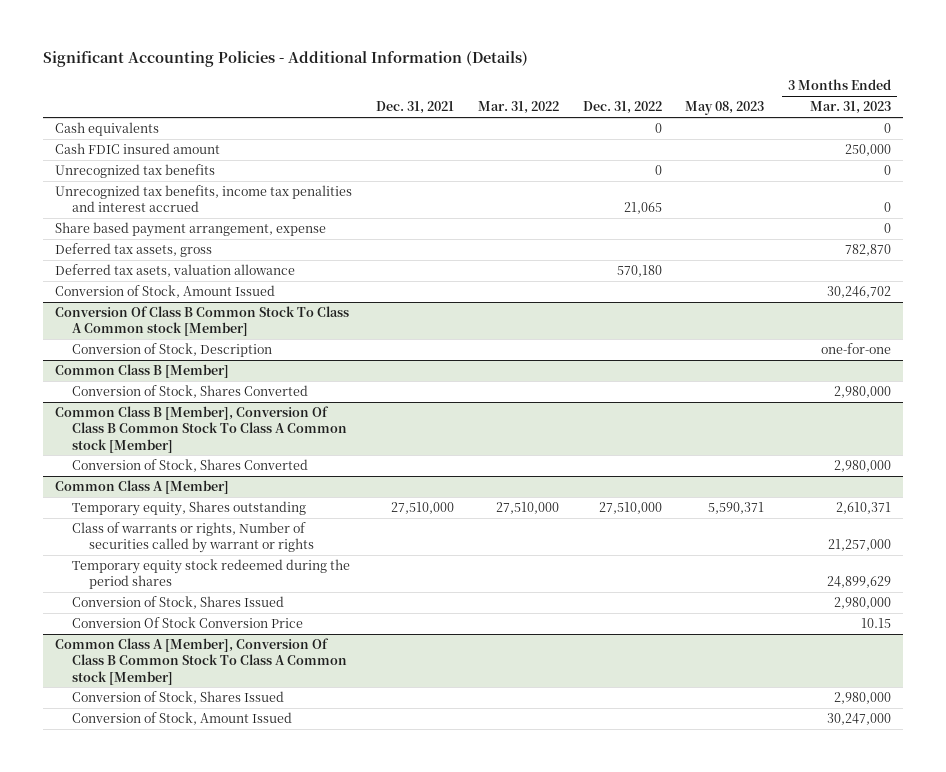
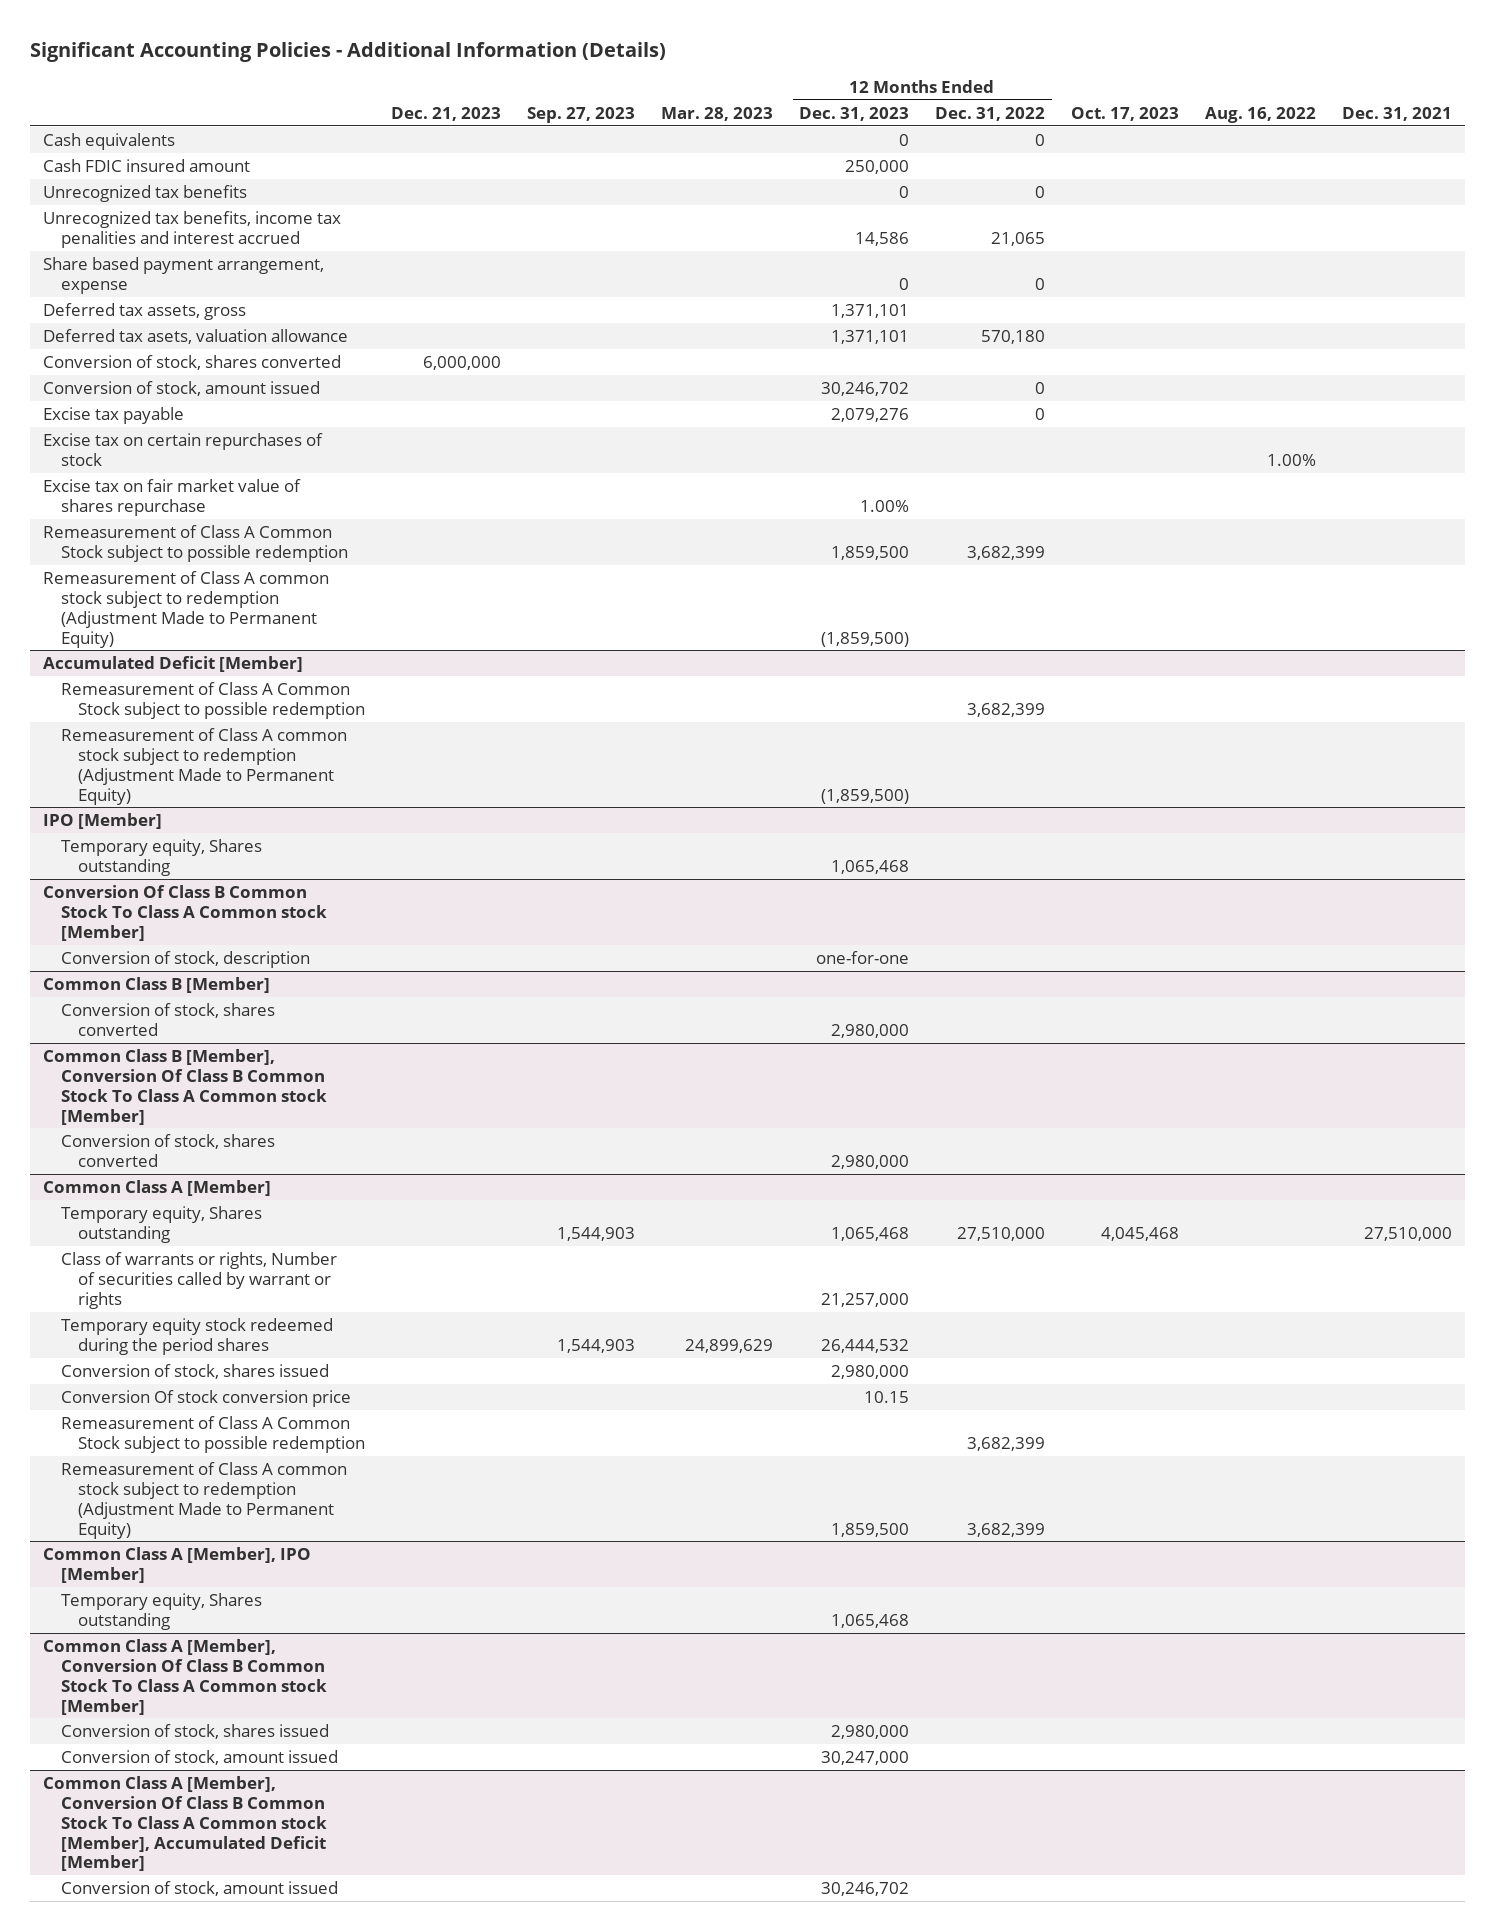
- | Dec. 31, 2021 | Mar. 31, 2022 | Dec. 31, 2022 | May 08, 2023 | 3 Months Ended Mar. 31, 2023
+ | Dec. 21, 2023 | Sep. 27, 2023 | Mar. 28, 2023 | 12 Months Ended Dec. 31, 2023 | 12 Months Ended Dec. 31, 2022 | Oct. 17, 2023 | Aug. 16, 2022 | Dec. 31, 2021
- Conversion of Stock, Amount Issued | | | | | 30,246,702
+ Conversion of stock, shares converted | 6,000,000 | | | | | | |
+ Conversion of stock, amount issued | | | | 30,246,702 | 0 | | |
+ Excise tax payable | | | | 2,079,276 | 0 | | |
+ Excise tax on certain repurchases of stock | | | | | | | 1.00% |
+ Excise tax on fair market value of shares repurchase | | | | 1.00% | | | |
+ Remeasurement of Class A Common Stock subject to possible redemption | | | | 1,859,500 | 3,682,399 | | |
+ Remeasurement of Class A common stock subject to redemption (Adjustment Made to Permanent Equity) | | | | (1,859,500) | | | |
+ Accumulated Deficit [Member]
+ Remeasurement of Class A Common Stock subject to possible redemption | | | | | 3,682,399 | | |
+ Remeasurement of Class A common stock subject to redemption (Adjustment Made to Permanent Equity) | | | | (1,859,500) | | | |
+ IPO [Member]
+ Temporary equity, Shares outstanding | | | | 1,065,468 | | | |
@ Conversion Of Class B Common Stock To Class A Common stock [Member]
- Conversion of Stock, Description | | | | | one-for-one
+ Conversion of stock, description | | | | one-for-one | | | |
@ Common Class B [Member]
- Conversion of Stock, Shares Converted | | | | | 2,980,000
+ Conversion of stock, shares converted | | | | 2,980,000 | | | |
@ Common Class B [Member], Conversion Of Class B Common Stock To Class A Common stock [Member]
- Conversion of Stock, Shares Converted | | | | | 2,980,000
+ Conversion of stock, shares converted | | | | 2,980,000 | | | |
@ Common Class A [Member]
- Conversion of Stock, Shares Issued | | | | | 2,980,000
- Conversion Of Stock Conversion Price | | | | | 10.15
+ Conversion of stock, shares issued | | | | 2,980,000 | | | |
+ Conversion Of stock conversion price | | | | 10.15 | | | |
+ Remeasurement of Class A Common Stock subject to possible redemption | | | | | 3,682,399 | | |
+ Remeasurement of Class A common stock subject to redemption (Adjustment Made to Permanent Equity) | | | | 1,859,500 | 3,682,399 | | |
+ Common Class A [Member], IPO [Member]
+ Temporary equity, Shares outstanding | | | | 1,065,468 | | | |
@ Common Class A [Member], Conversion Of Class B Common Stock To Class A Common stock [Member]
- Conversion of Stock, Shares Issued | | | | | 2,980,000
- Conversion of Stock, Amount Issued | | | | | 30,247,000
+ Conversion of stock, shares issued | | | | 2,980,000 | | | |
+ Conversion of stock, amount issued | | | | 30,247,000 | | | |
+ Common Class A [Member], Conversion Of Class B Common Stock To Class A Common stock [Member], Accumulated Deficit [Member]
+ Conversion of stock, amount issued | | | | 30,246,702 | | | |

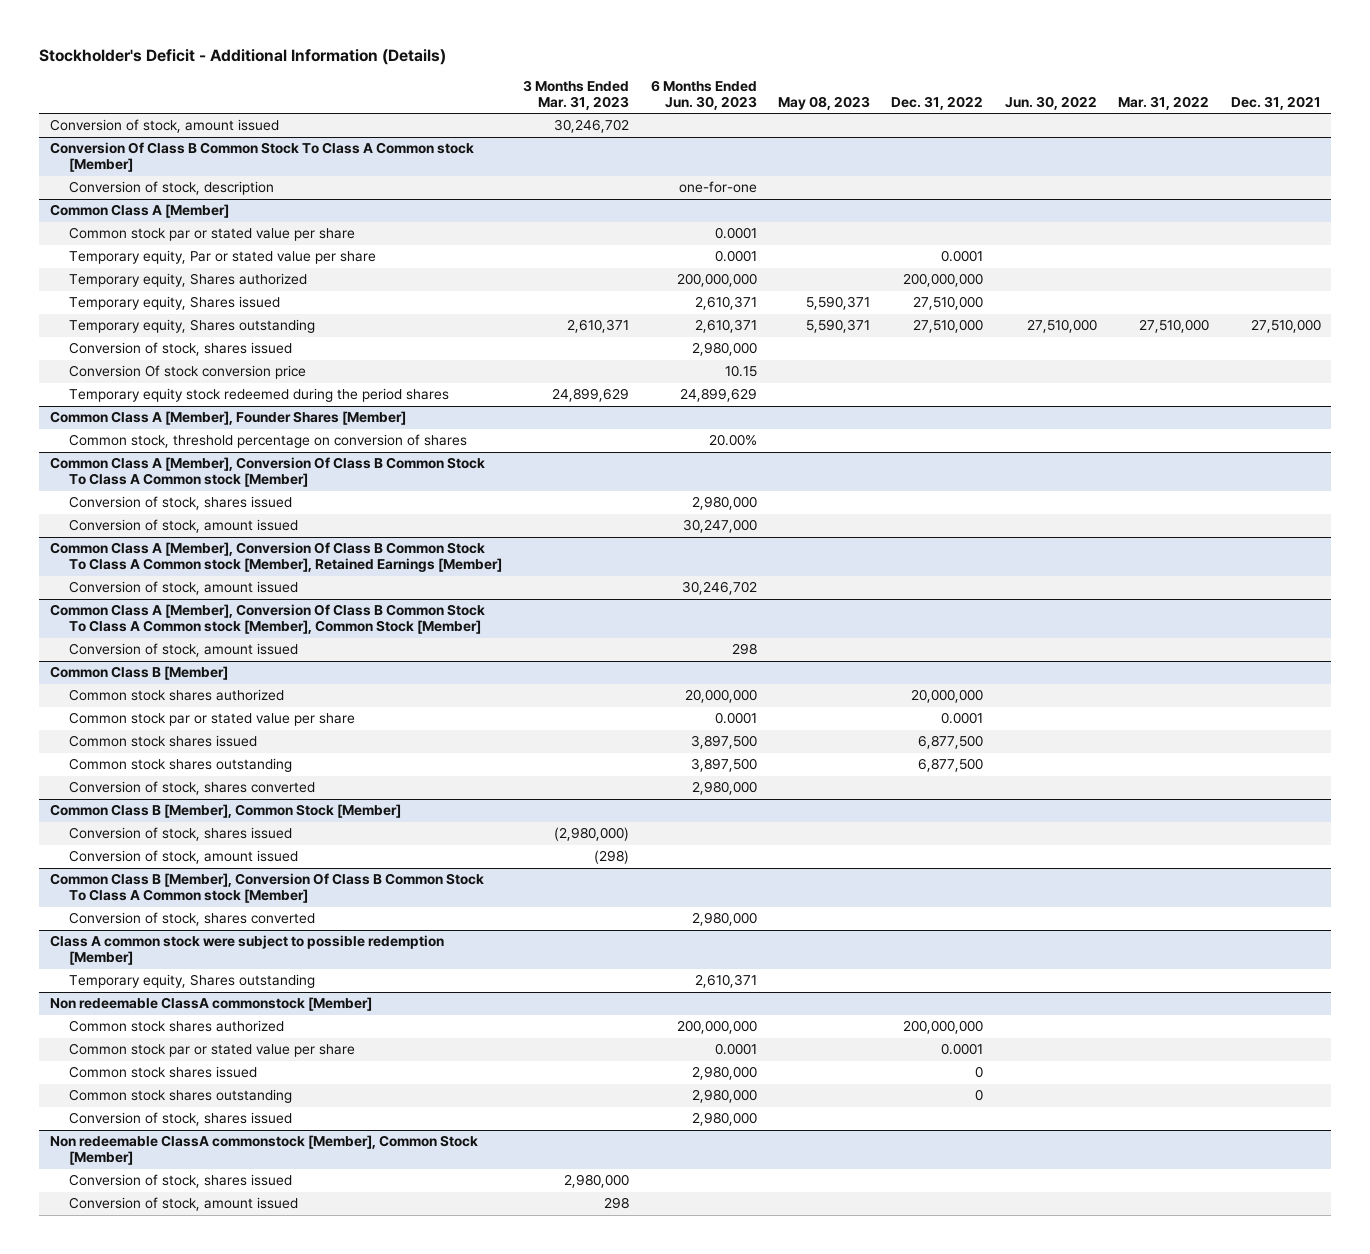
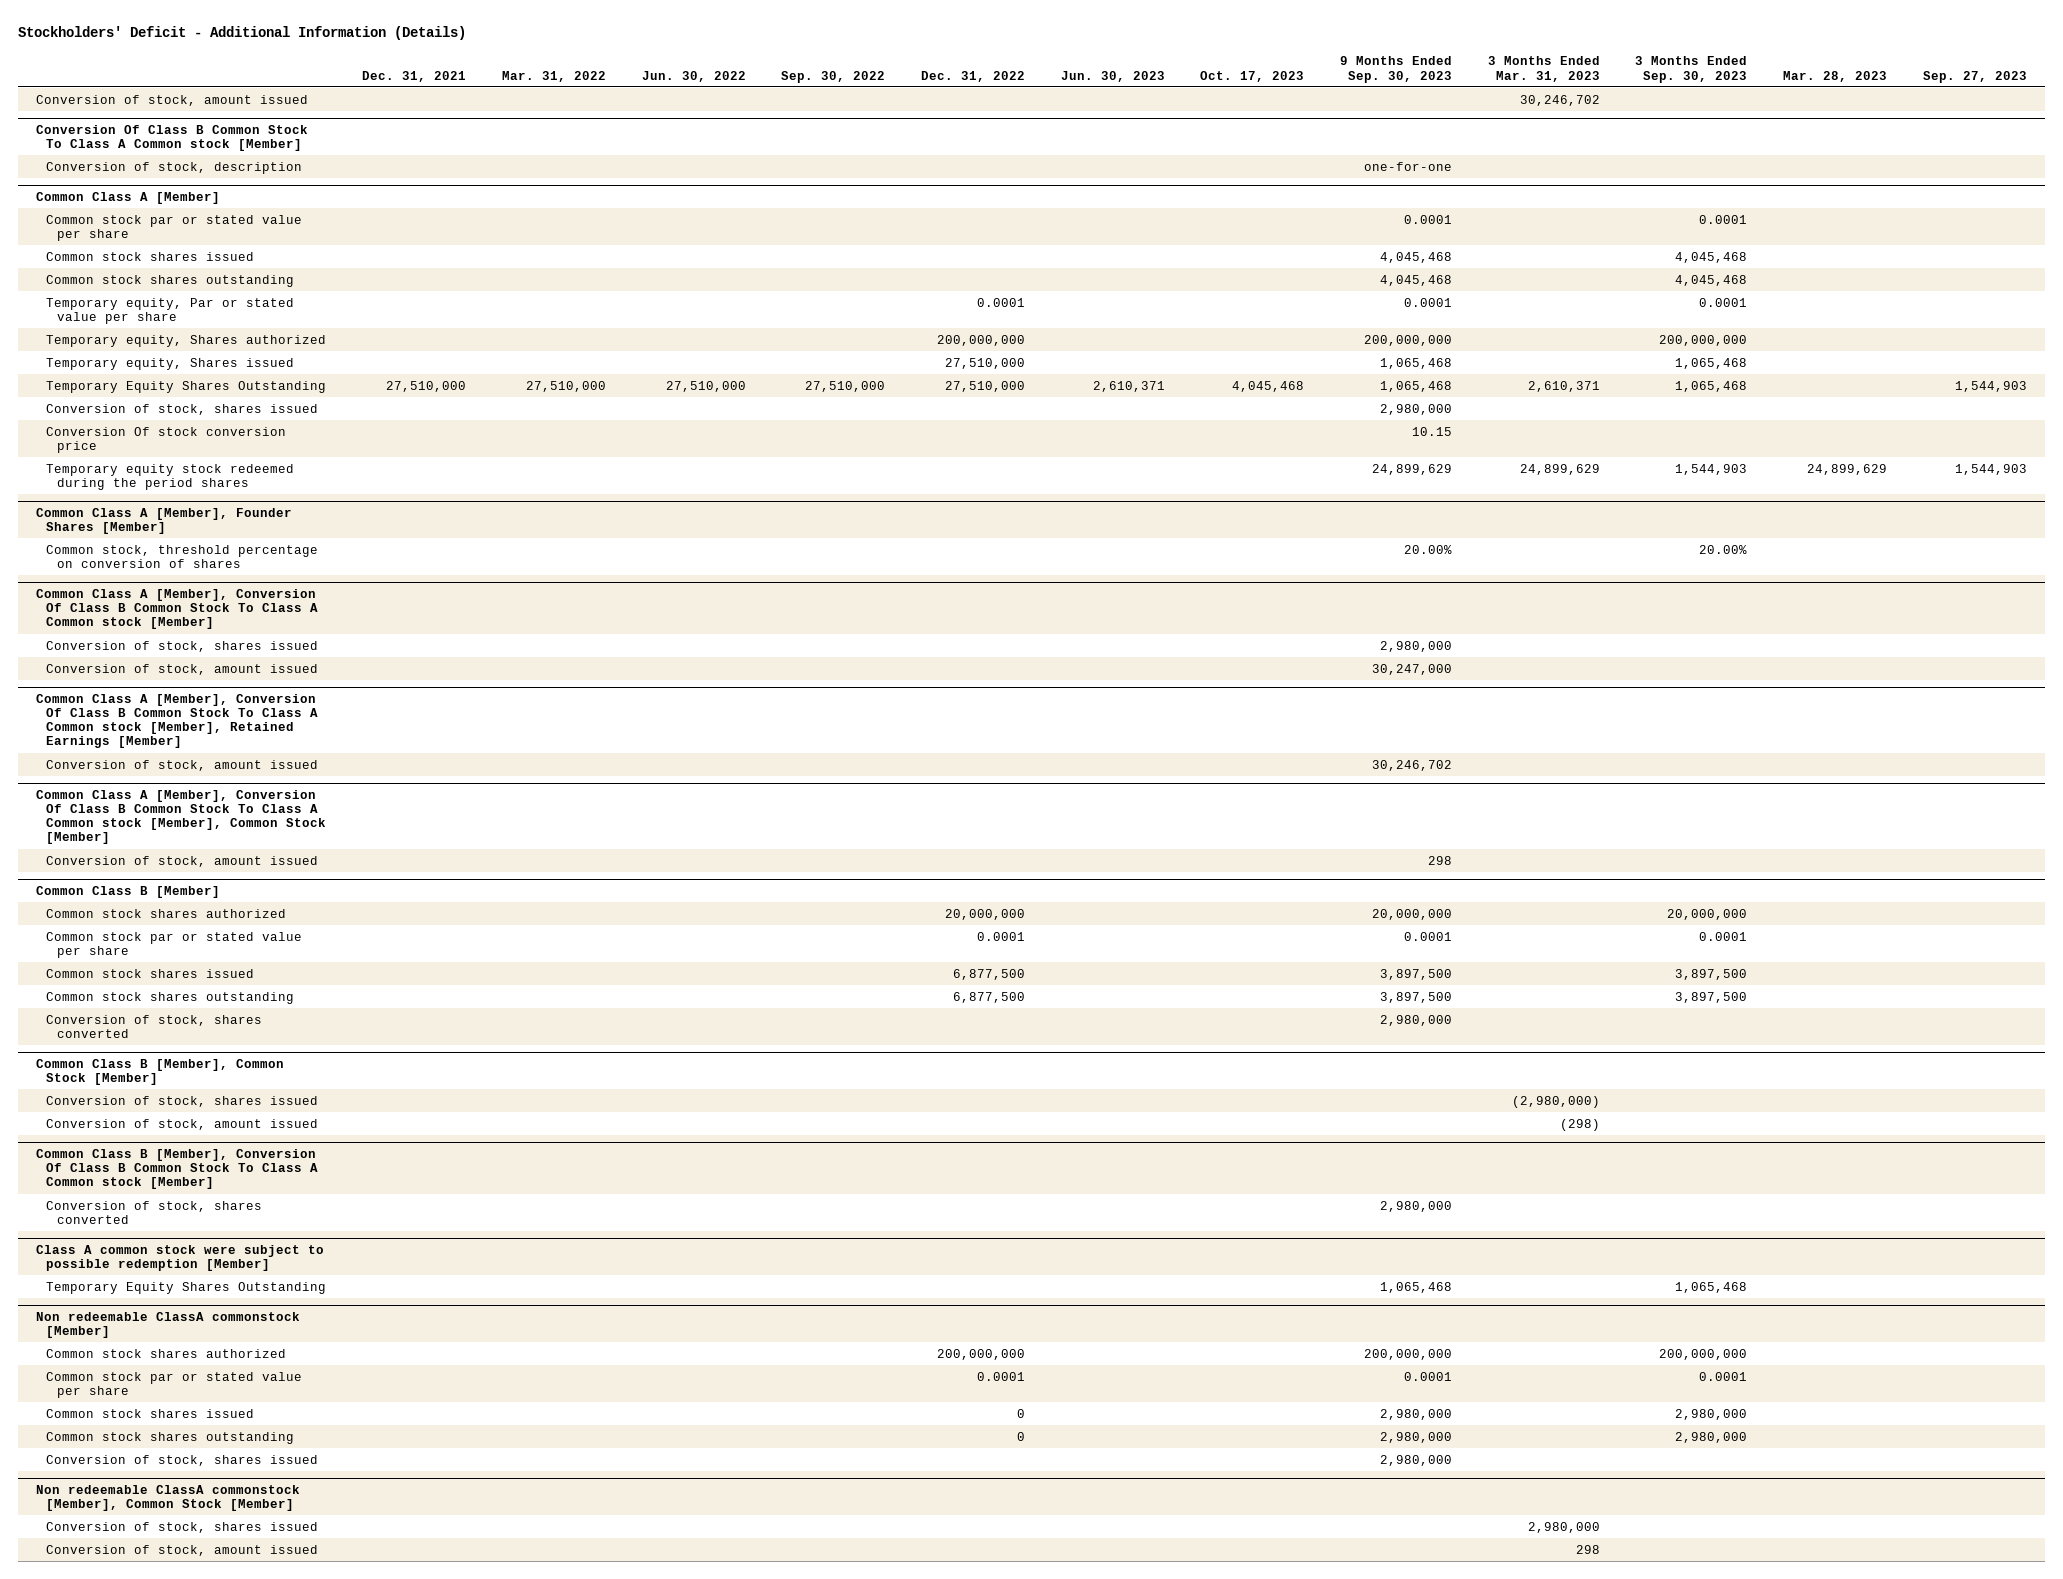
- Stockholder's Deficit - Additional Information (Details)
+ Stockholders' Deficit - Additional Information (Details)
- | 3 Months Ended Mar. 31, 2023 | 6 Months Ended Jun. 30, 2023 | May 08, 2023 | Dec. 31, 2022 | Jun. 30, 2022 | Mar. 31, 2022 | Dec. 31, 2021
+ | Dec. 31, 2021 | Mar. 31, 2022 | Jun. 30, 2022 | Sep. 30, 2022 | Dec. 31, 2022 | Jun. 30, 2023 | Oct. 17, 2023 | 9 Months Ended Sep. 30, 2023 | 3 Months Ended Mar. 31, 2023 | 3 Months Ended Sep. 30, 2023 | Mar. 28, 2023 | Sep. 27, 2023
@ Common Class A [Member]
+ Common stock shares issued | | | | | | | | 4,045,468 | | 4,045,468 | |
+ Common stock shares outstanding | | | | | | | | 4,045,468 | | 4,045,468 | |
- Temporary equity, Shares outstanding | 2,610,371 | 2,610,371 | 5,590,371 | 27,510,000 | 27,510,000 | 27,510,000 | 27,510,000
+ Temporary Equity Shares Outstanding | 27,510,000 | 27,510,000 | 27,510,000 | 27,510,000 | 27,510,000 | 2,610,371 | 4,045,468 | 1,065,468 | 2,610,371 | 1,065,468 | | 1,544,903
@ Class A common stock were subject to possible redemption [Member]
- Temporary equity, Shares outstanding | | 2,610,371 | | | | |
+ Temporary Equity Shares Outstanding | | | | | | | | 1,065,468 | | 1,065,468 | |

